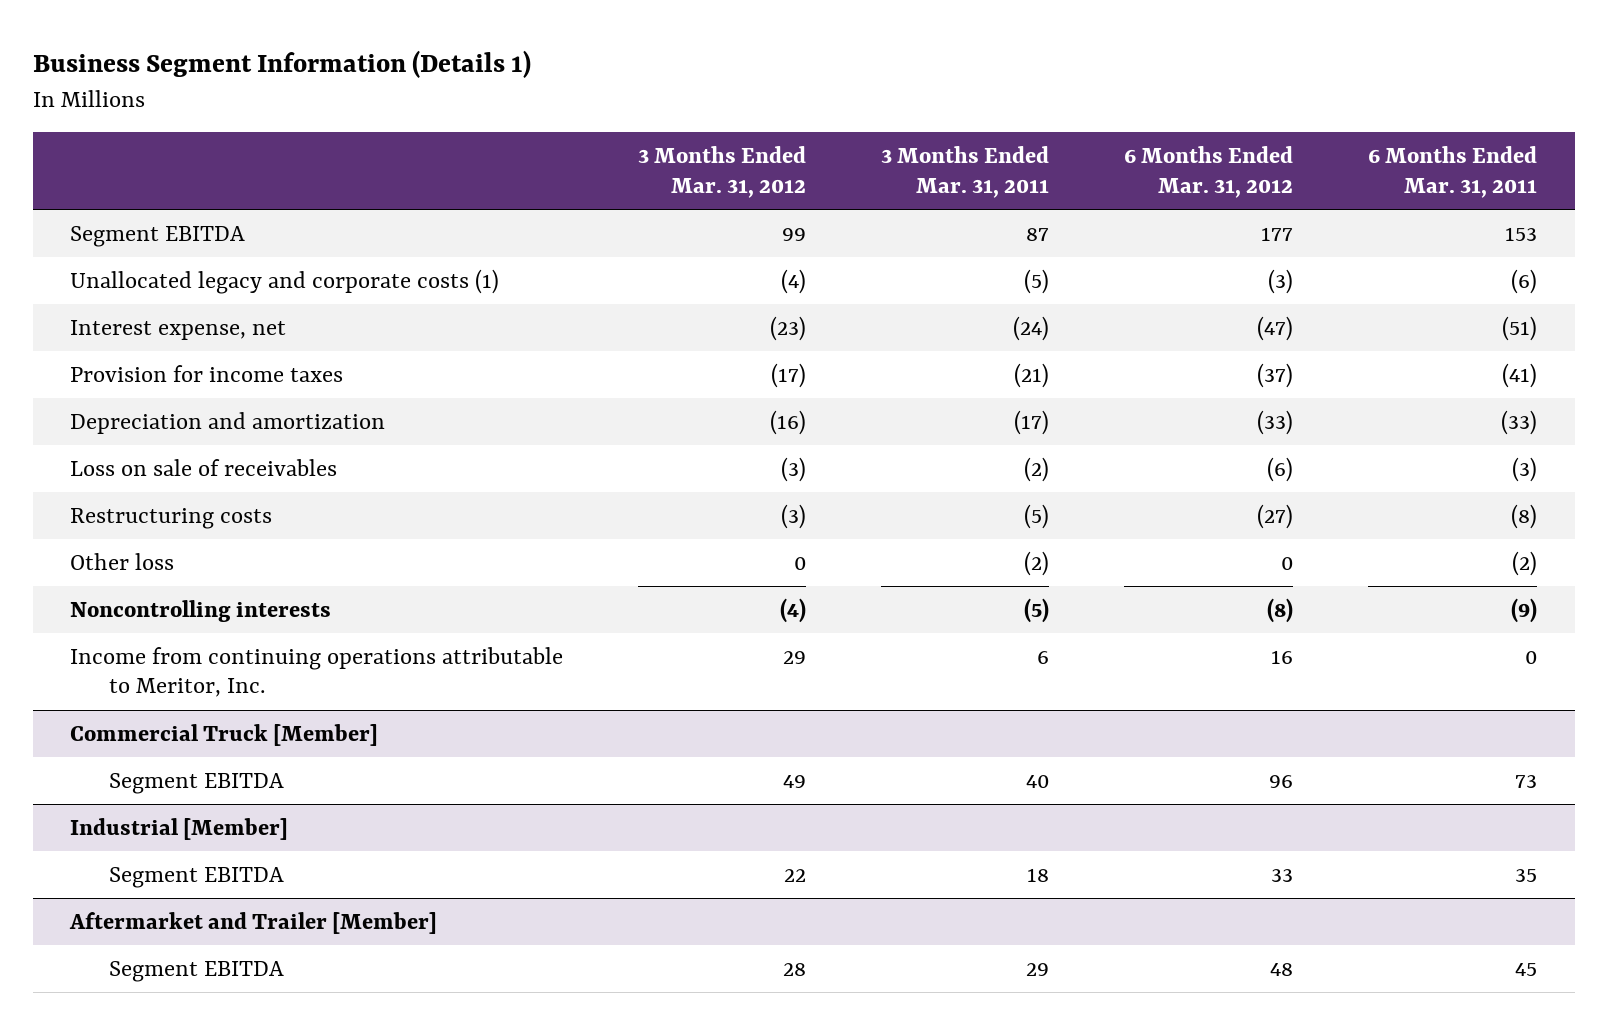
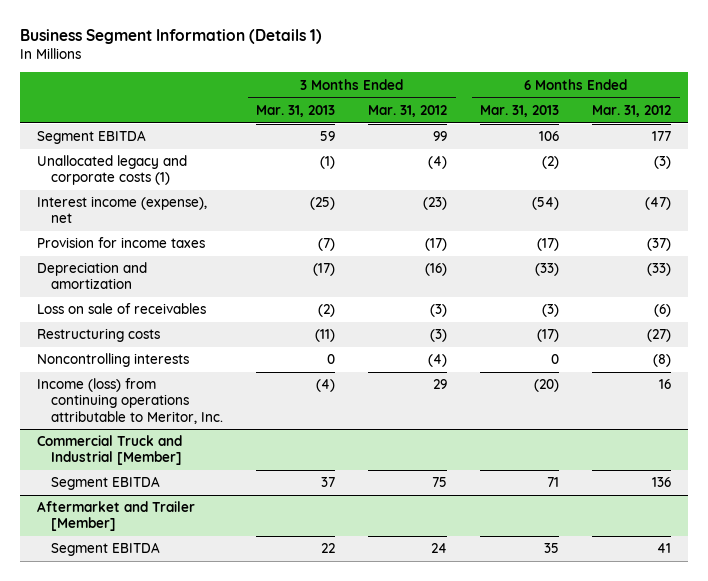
- | 3 Months Ended Mar. 31, 2012 | 3 Months Ended Mar. 31, 2011 | 6 Months Ended Mar. 31, 2012 | 6 Months Ended Mar. 31, 2011
+ | 3 Months Ended Mar. 31, 2013 | 3 Months Ended Mar. 31, 2012 | 6 Months Ended Mar. 31, 2013 | 6 Months Ended Mar. 31, 2012
- Interest expense, net | (23) | (24) | (47) | (51)
+ Interest income (expense), net | (25) | (23) | (54) | (47)
- Other loss | 0 | (2) | 0 | (2)
- Income from continuing operations attributable to Meritor, Inc. | 29 | 6 | 16 | 0
- Commercial Truck [Member]
- Segment EBITDA | 49 | 40 | 96 | 73
- Industrial [Member]
- Segment EBITDA | 22 | 18 | 33 | 35
+ Income (loss) from continuing operations attributable to Meritor, Inc. | (4) | 29 | (20) | 16
+ Commercial Truck and Industrial [Member]
+ Segment EBITDA | 37 | 75 | 71 | 136
@ Aftermarket and Trailer [Member]
- Segment EBITDA | 28 | 29 | 48 | 45
+ Segment EBITDA | 22 | 24 | 35 | 41

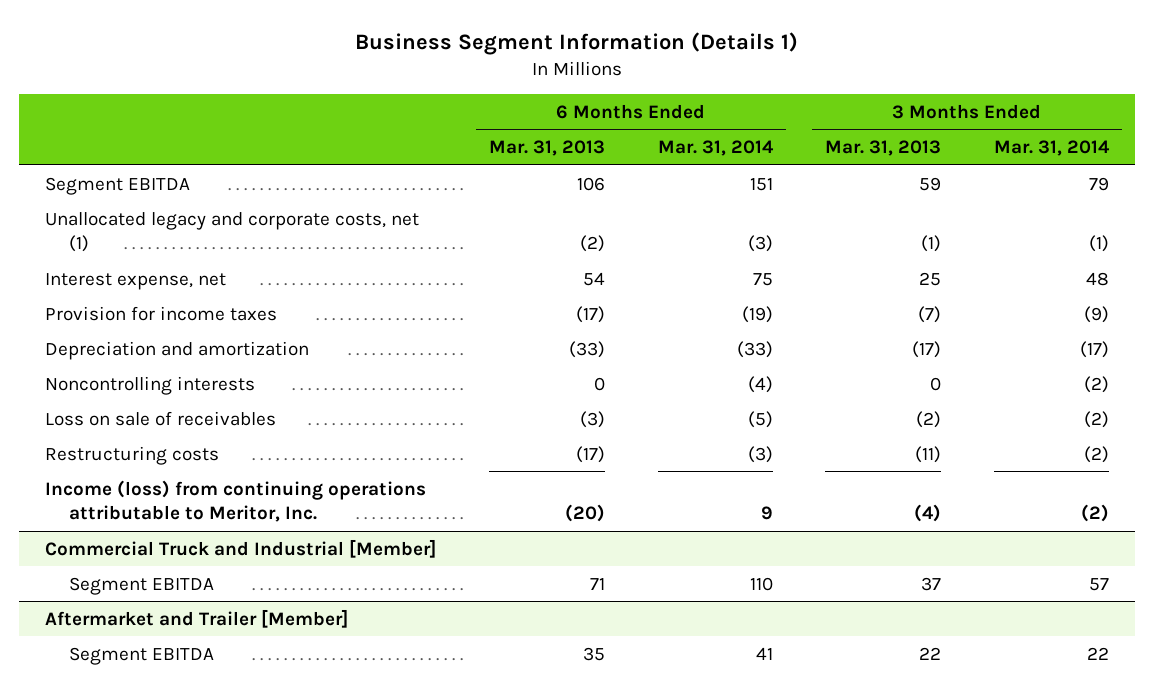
- | 3 Months Ended Mar. 31, 2013 | 3 Months Ended Mar. 31, 2012 | 6 Months Ended Mar. 31, 2013 | 6 Months Ended Mar. 31, 2012
+ | 6 Months Ended Mar. 31, 2013 | 6 Months Ended Mar. 31, 2014 | 3 Months Ended Mar. 31, 2013 | 3 Months Ended Mar. 31, 2014
- Unallocated legacy and corporate costs (1) | (1) | (4) | (2) | (3)
- Interest income (expense), net | (25) | (23) | (54) | (47)
+ Unallocated legacy and corporate costs, net (1) | (2) | (3) | (1) | (1)
+ Interest expense, net | 54 | 75 | 25 | 48
moved up: Noncontrolling interests | 0 | (4) | 0 | (2)

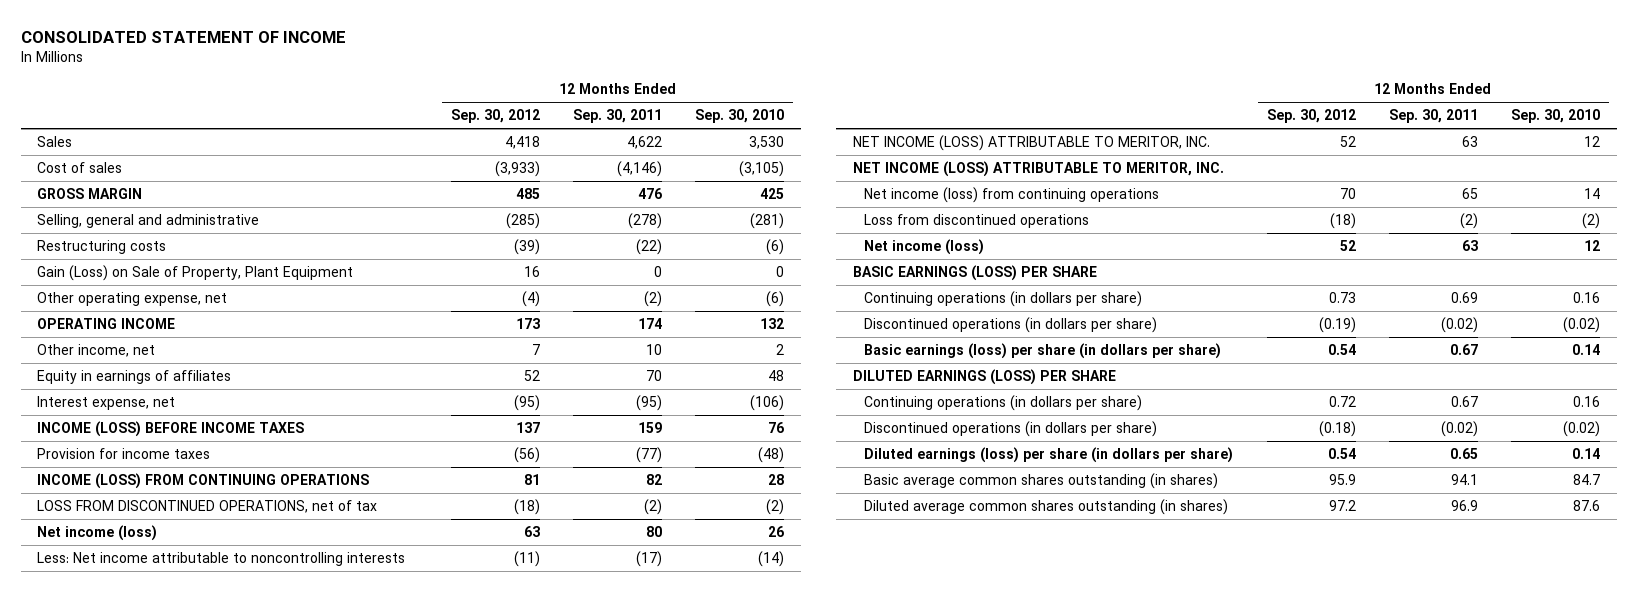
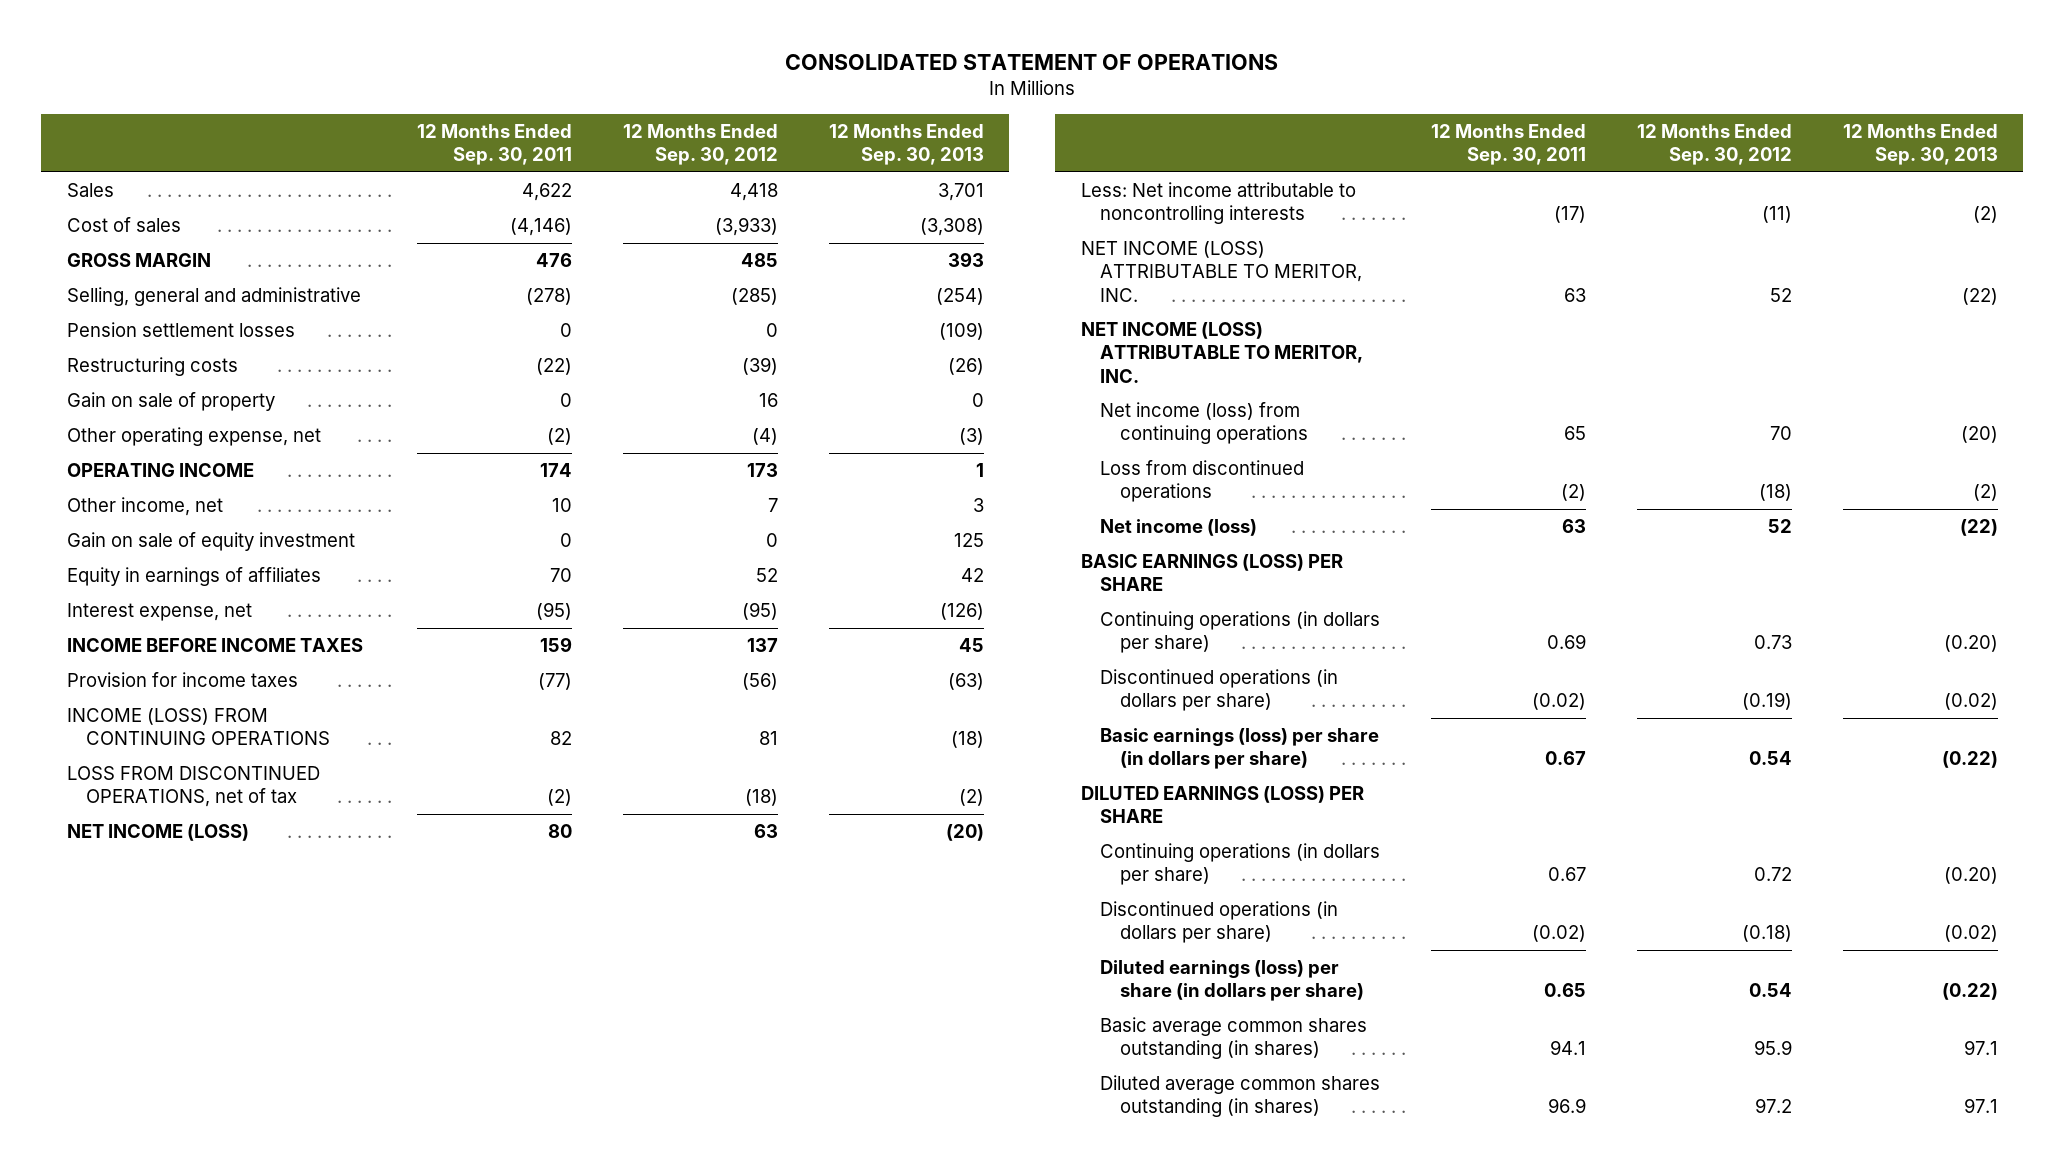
- CONSOLIDATED STATEMENT OF INCOME
+ CONSOLIDATED STATEMENT OF OPERATIONS
- | 12 Months Ended Sep. 30, 2012 | 12 Months Ended Sep. 30, 2011 | 12 Months Ended Sep. 30, 2010
+ | 12 Months Ended Sep. 30, 2011 | 12 Months Ended Sep. 30, 2012 | 12 Months Ended Sep. 30, 2013
+ Pension settlement losses | 0 | 0 | (109)
- Gain (Loss) on Sale of Property, Plant Equipment | 16 | 0 | 0
+ Gain on sale of property | 0 | 16 | 0
+ Gain on sale of equity investment | 0 | 0 | 125
- INCOME (LOSS) BEFORE INCOME TAXES | 137 | 159 | 76
+ INCOME BEFORE INCOME TAXES | 159 | 137 | 45
- Net income (loss) | 63 | 80 | 26
+ NET INCOME (LOSS) | 80 | 63 | (20)

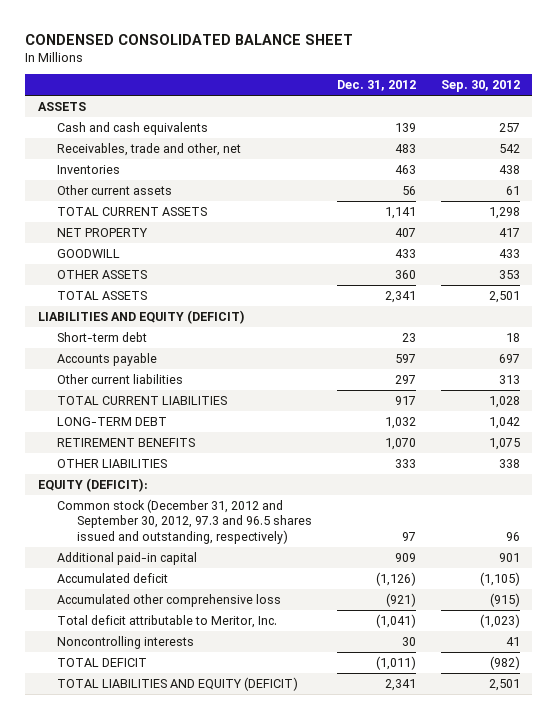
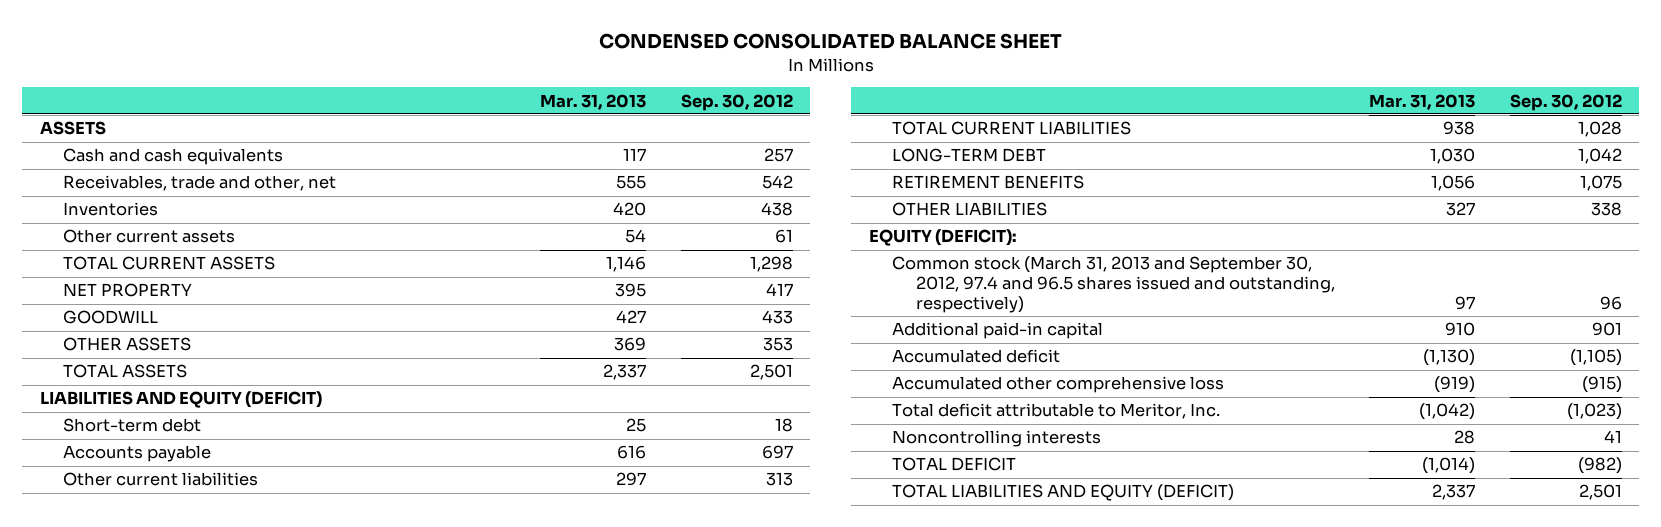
- | Dec. 31, 2012 | Sep. 30, 2012
+ | Mar. 31, 2013 | Sep. 30, 2012
- Common stock (December 31, 2012 and September 30, 2012, 97.3 and 96.5 shares issued and outstanding, respectively) | 97 | 96
+ Common stock (March 31, 2013 and September 30, 2012, 97.4 and 96.5 shares issued and outstanding, respectively) | 97 | 96

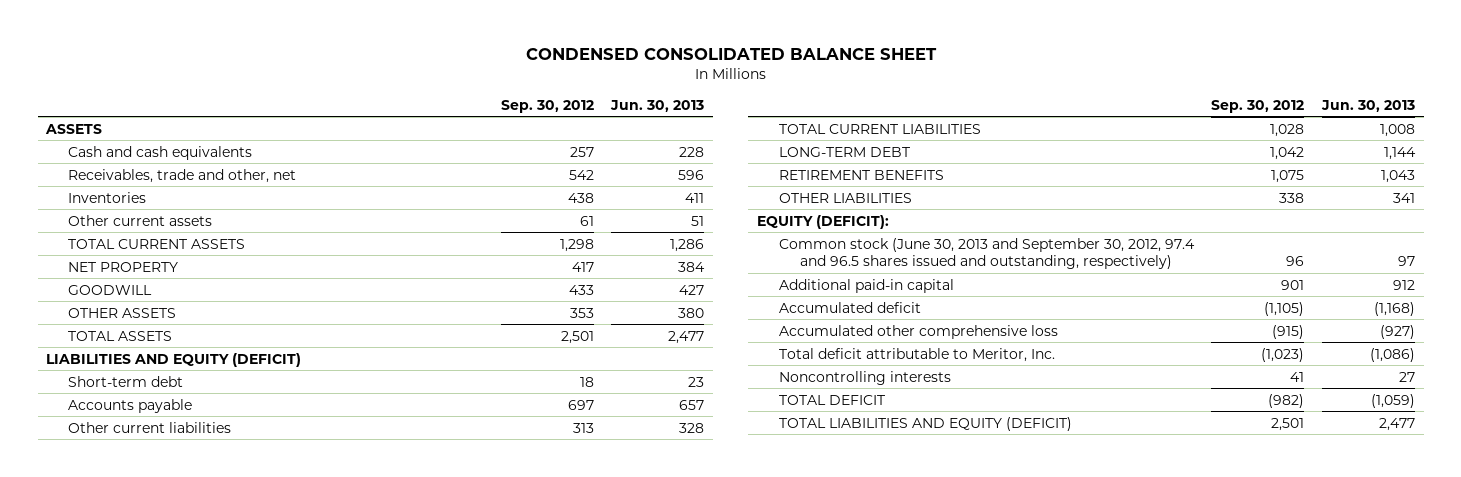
- | Mar. 31, 2013 | Sep. 30, 2012
+ | Sep. 30, 2012 | Jun. 30, 2013
- Common stock (March 31, 2013 and September 30, 2012, 97.4 and 96.5 shares issued and outstanding, respectively) | 97 | 96
+ Common stock (June 30, 2013 and September 30, 2012, 97.4 and 96.5 shares issued and outstanding, respectively) | 96 | 97

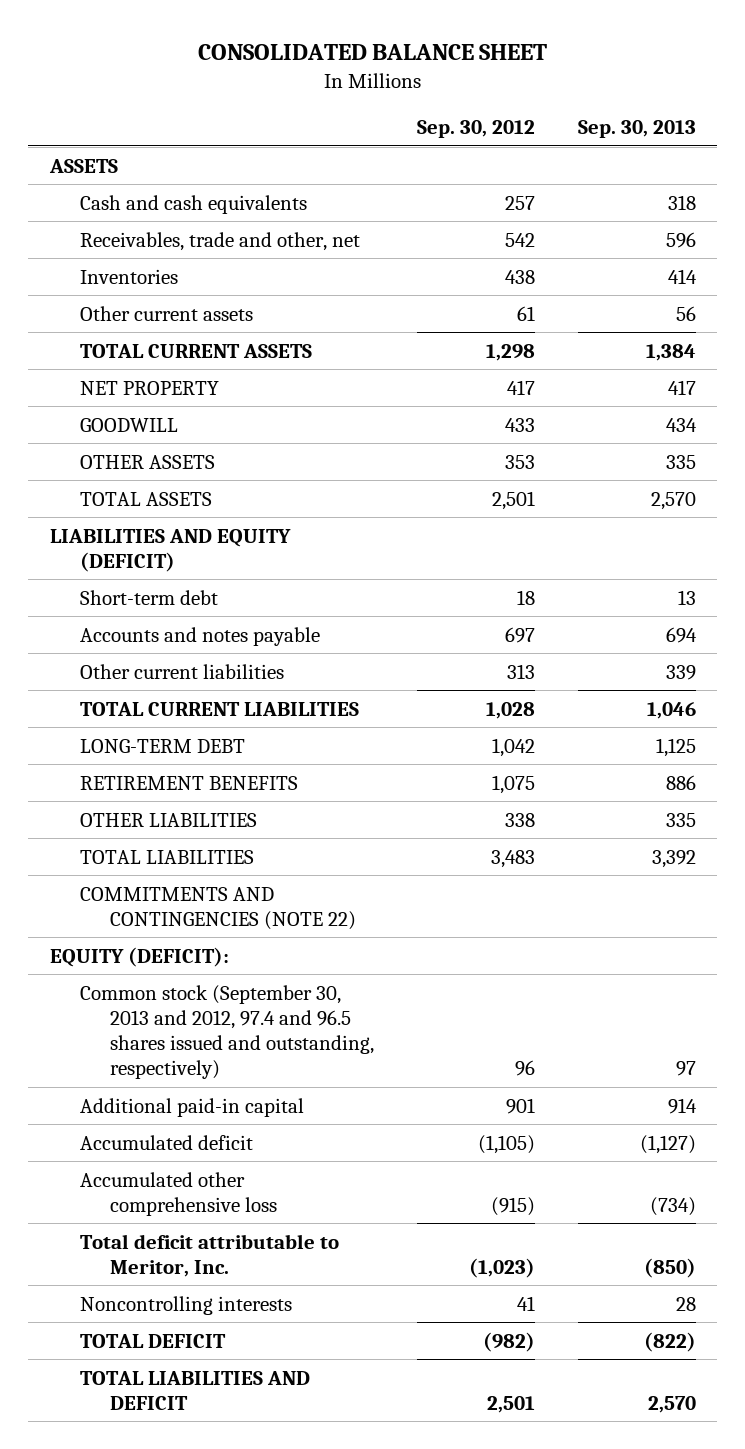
- CONDENSED CONSOLIDATED BALANCE SHEET
+ CONSOLIDATED BALANCE SHEET
- | Sep. 30, 2012 | Jun. 30, 2013
+ | Sep. 30, 2012 | Sep. 30, 2013
- Accounts payable | 697 | 657
+ Accounts and notes payable | 697 | 694
+ TOTAL LIABILITIES | 3,483 | 3,392
+ COMMITMENTS AND CONTINGENCIES (NOTE 22)
- Common stock (June 30, 2013 and September 30, 2012, 97.4 and 96.5 shares issued and outstanding, respectively) | 96 | 97
+ Common stock (September 30, 2013 and 2012, 97.4 and 96.5 shares issued and outstanding, respectively) | 96 | 97
- TOTAL LIABILITIES AND EQUITY (DEFICIT) | 2,501 | 2,477
+ TOTAL LIABILITIES AND DEFICIT | 2,501 | 2,570

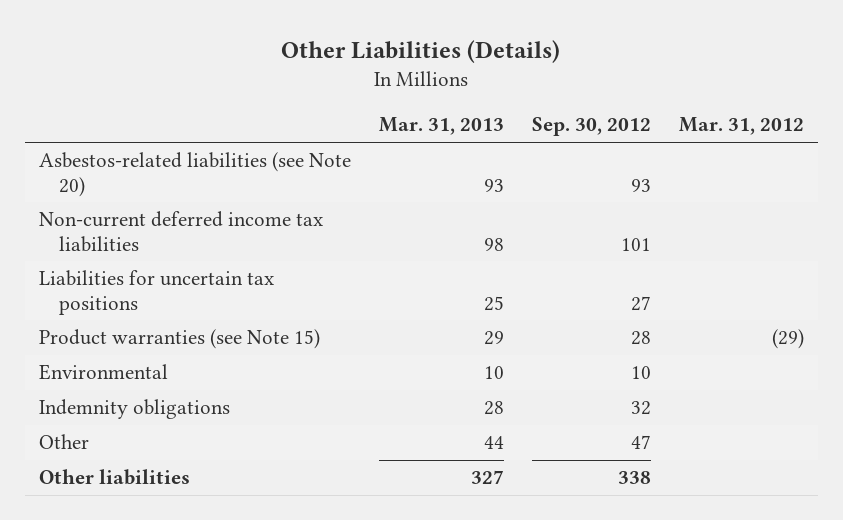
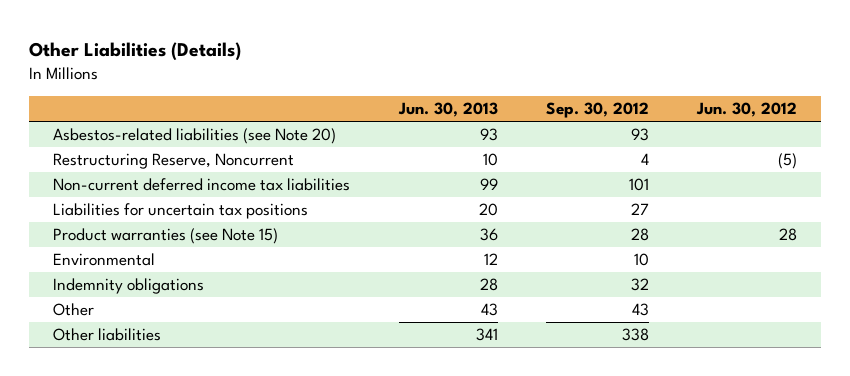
- | Mar. 31, 2013 | Sep. 30, 2012 | Mar. 31, 2012
+ | Jun. 30, 2013 | Sep. 30, 2012 | Jun. 30, 2012
+ Restructuring Reserve, Noncurrent | 10 | 4 | (5)
- Other | 44 | 47 |
+ Other | 43 | 43 |

